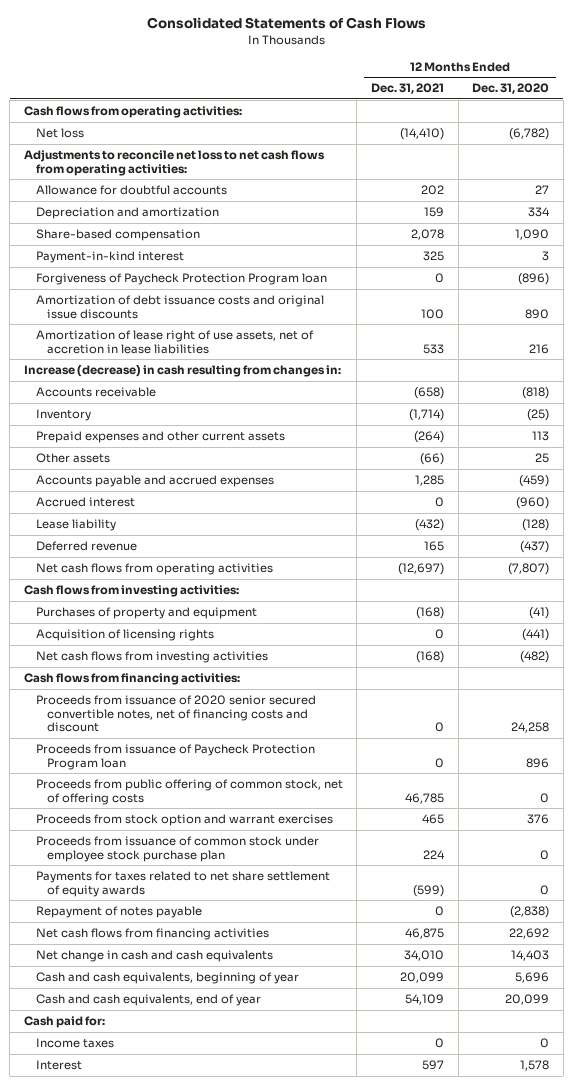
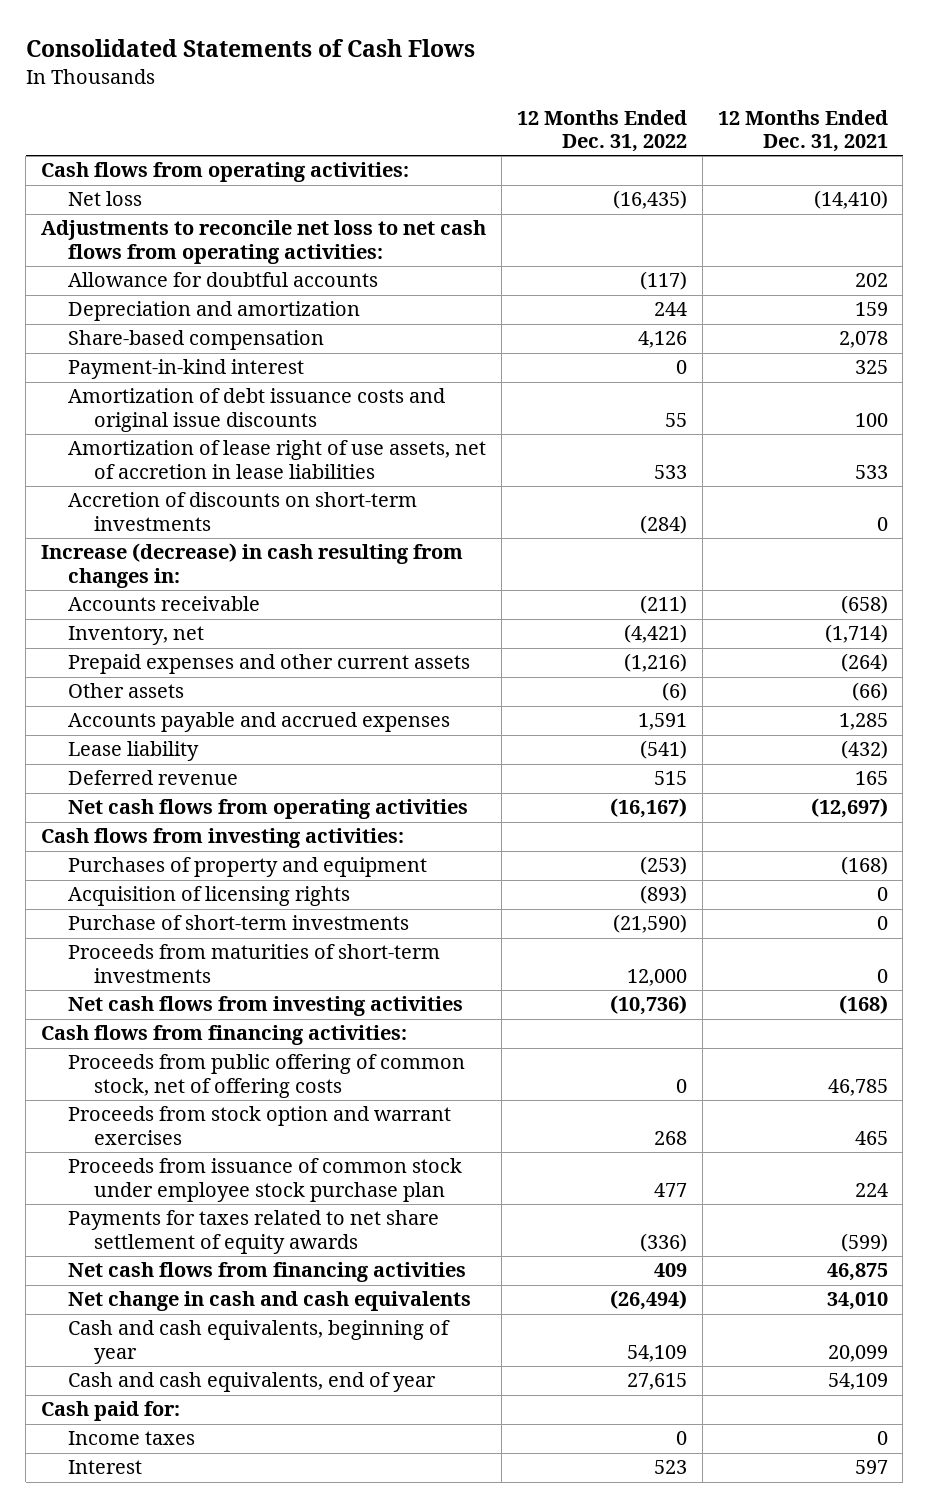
- | 12 Months Ended Dec. 31, 2021 | 12 Months Ended Dec. 31, 2020
+ | 12 Months Ended Dec. 31, 2022 | 12 Months Ended Dec. 31, 2021
- Forgiveness of Paycheck Protection Program loan | 0 | (896)
+ Accretion of discounts on short-term investments | (284) | 0
- Inventory | (1,714) | (25)
+ Inventory, net | (4,421) | (1,714)
- Accrued interest | 0 | (960)
+ Purchase of short-term investments | (21,590) | 0
+ Proceeds from maturities of short-term investments | 12,000 | 0
- Proceeds from issuance of 2020 senior secured convertible notes, net of financing costs and discount | 0 | 24,258
- Proceeds from issuance of Paycheck Protection Program loan | 0 | 896
- Repayment of notes payable | 0 | (2,838)

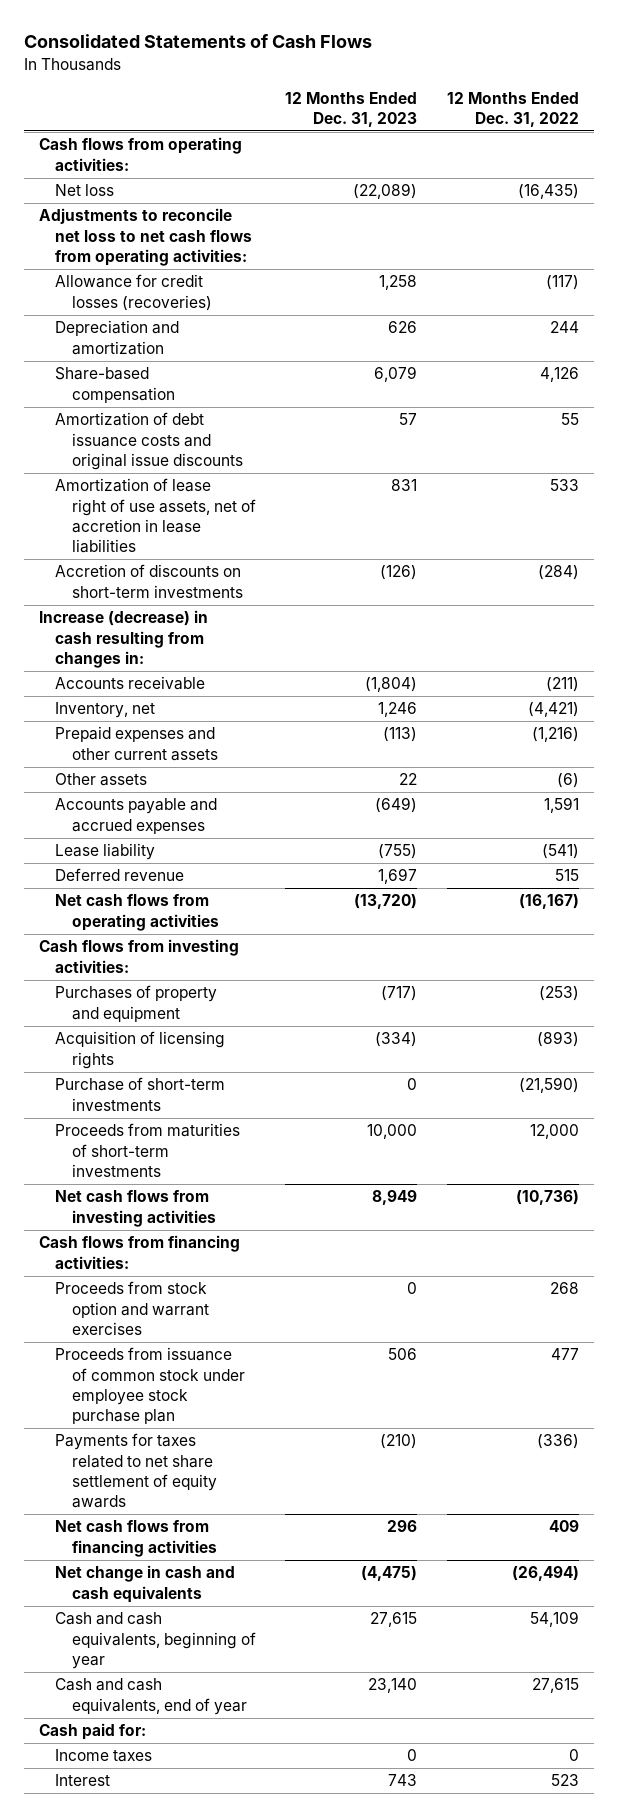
- | 12 Months Ended Dec. 31, 2022 | 12 Months Ended Dec. 31, 2021
+ | 12 Months Ended Dec. 31, 2023 | 12 Months Ended Dec. 31, 2022
- Allowance for doubtful accounts | (117) | 202
+ Allowance for credit losses (recoveries) | 1,258 | (117)
- Payment-in-kind interest | 0 | 325
- Proceeds from public offering of common stock, net of offering costs | 0 | 46,785

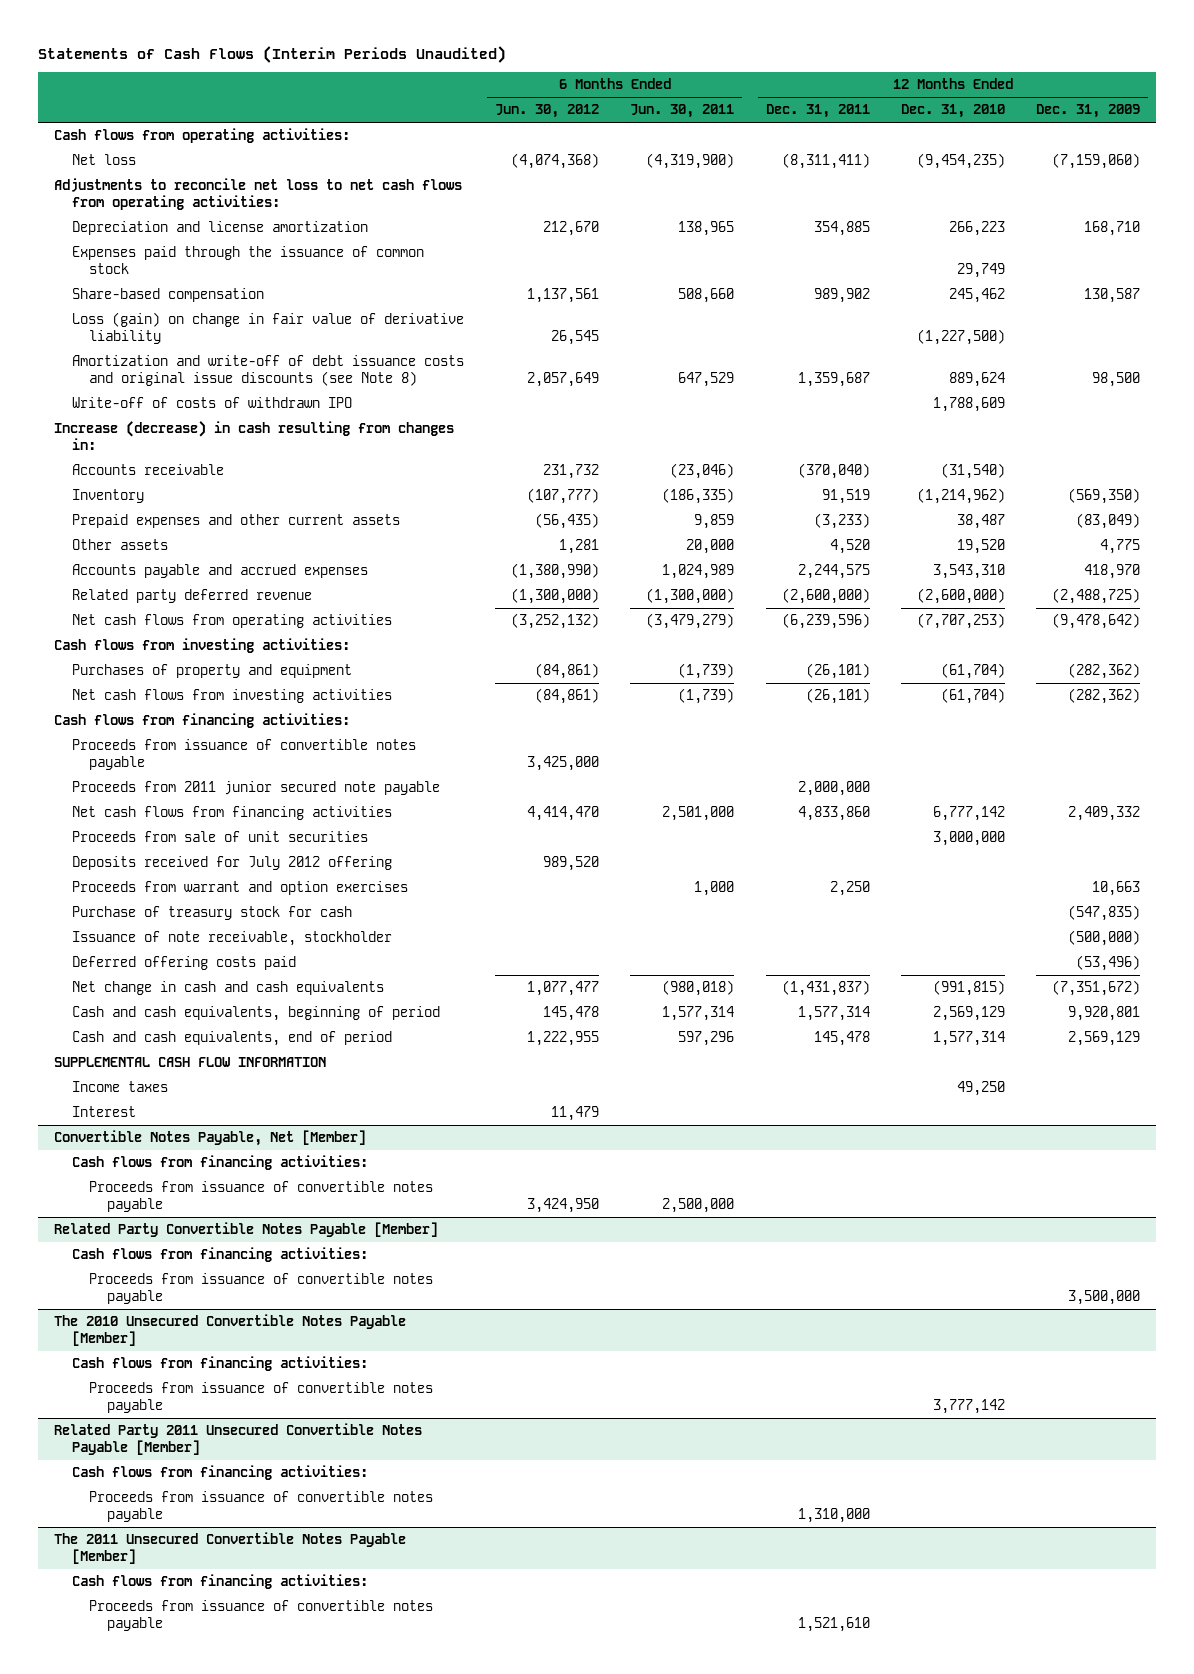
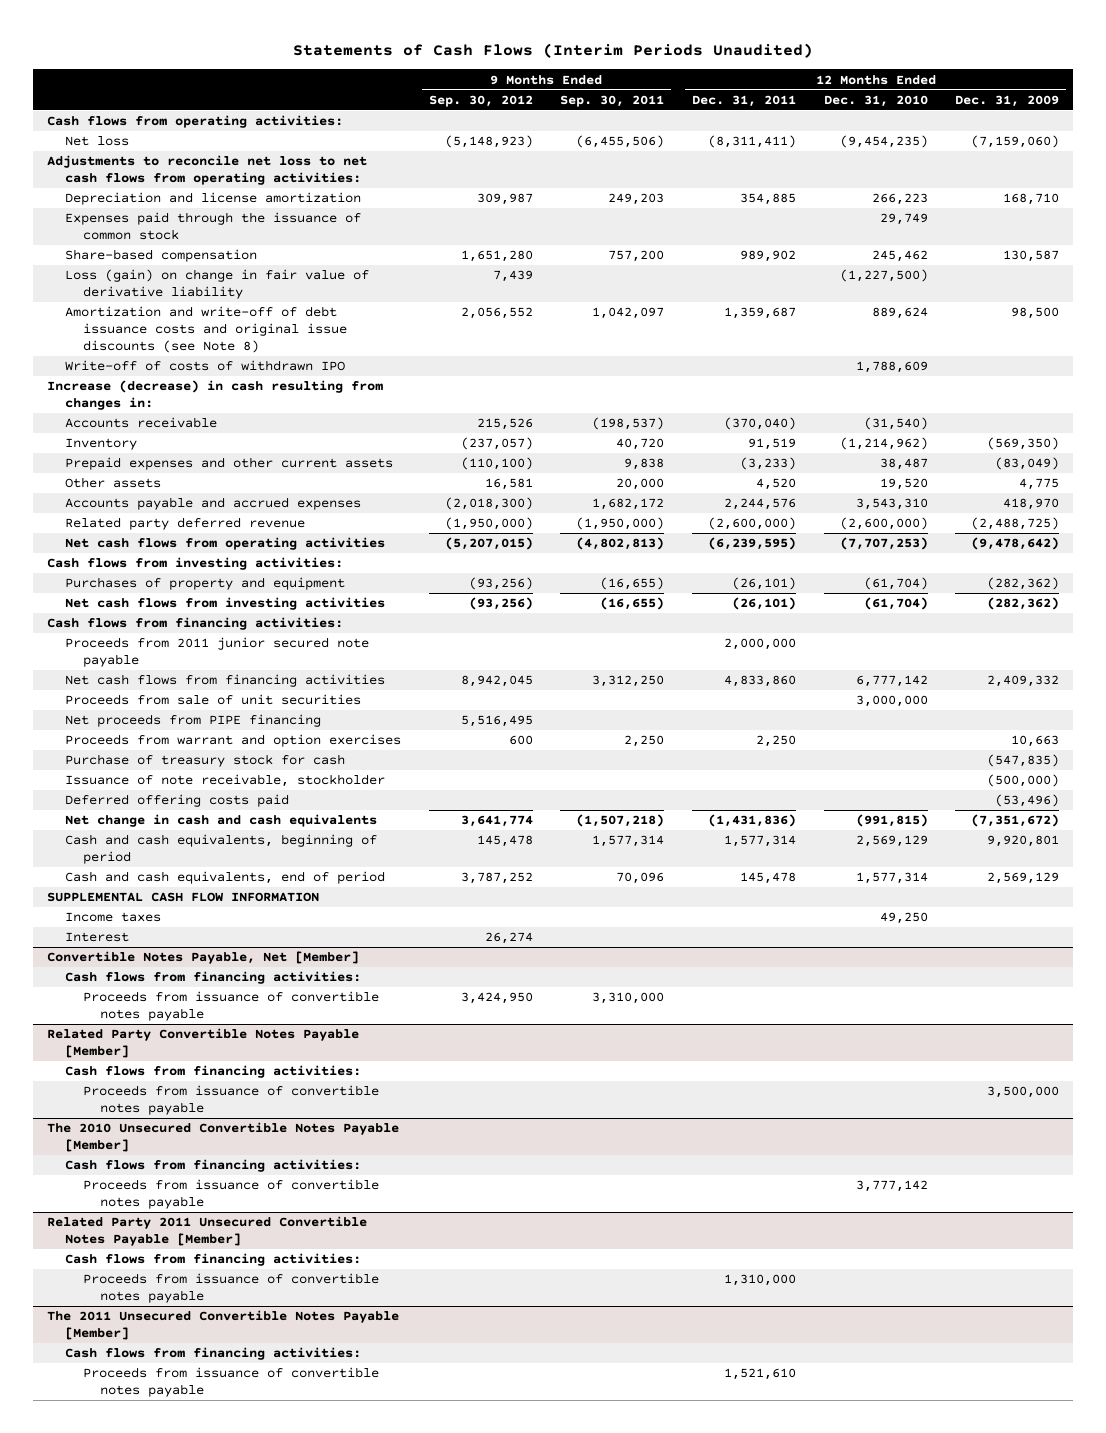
- | 6 Months Ended Jun. 30, 2012 | 6 Months Ended Jun. 30, 2011 | 12 Months Ended Dec. 31, 2011 | 12 Months Ended Dec. 31, 2010 | 12 Months Ended Dec. 31, 2009
+ | 9 Months Ended Sep. 30, 2012 | 9 Months Ended Sep. 30, 2011 | 12 Months Ended Dec. 31, 2011 | 12 Months Ended Dec. 31, 2010 | 12 Months Ended Dec. 31, 2009
- Accounts payable and accrued expenses | (1,380,990) | 1,024,989 | 2,244,575 | 3,543,310 | 418,970
+ Accounts payable and accrued expenses | (2,018,300) | 1,682,172 | 2,244,576 | 3,543,310 | 418,970
- Net cash flows from operating activities | (3,252,132) | (3,479,279) | (6,239,596) | (7,707,253) | (9,478,642)
+ Net cash flows from operating activities | (5,207,015) | (4,802,813) | (6,239,595) | (7,707,253) | (9,478,642)
- Proceeds from issuance of convertible notes payable | 3,425,000 | | | |
- Deposits received for July 2012 offering | 989,520 | | | |
+ Net proceeds from PIPE financing | 5,516,495 | | | |
- Net change in cash and cash equivalents | 1,077,477 | (980,018) | (1,431,837) | (991,815) | (7,351,672)
+ Net change in cash and cash equivalents | 3,641,774 | (1,507,218) | (1,431,836) | (991,815) | (7,351,672)

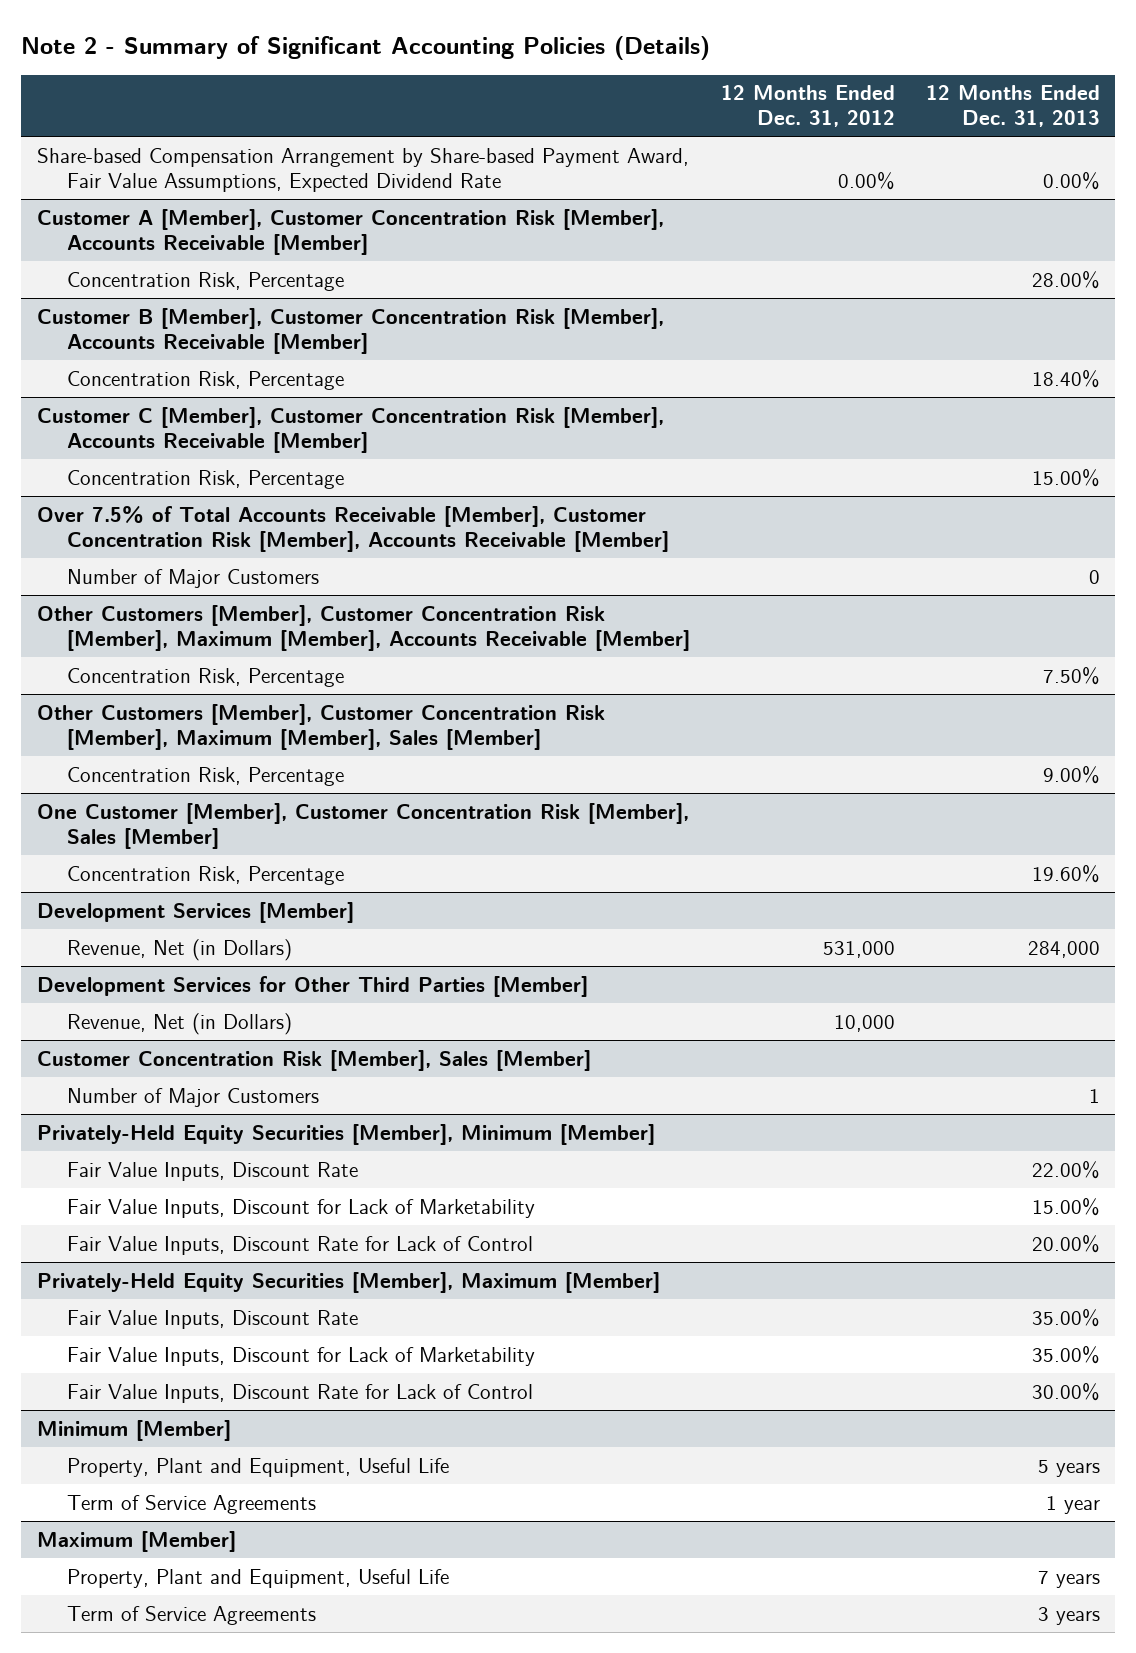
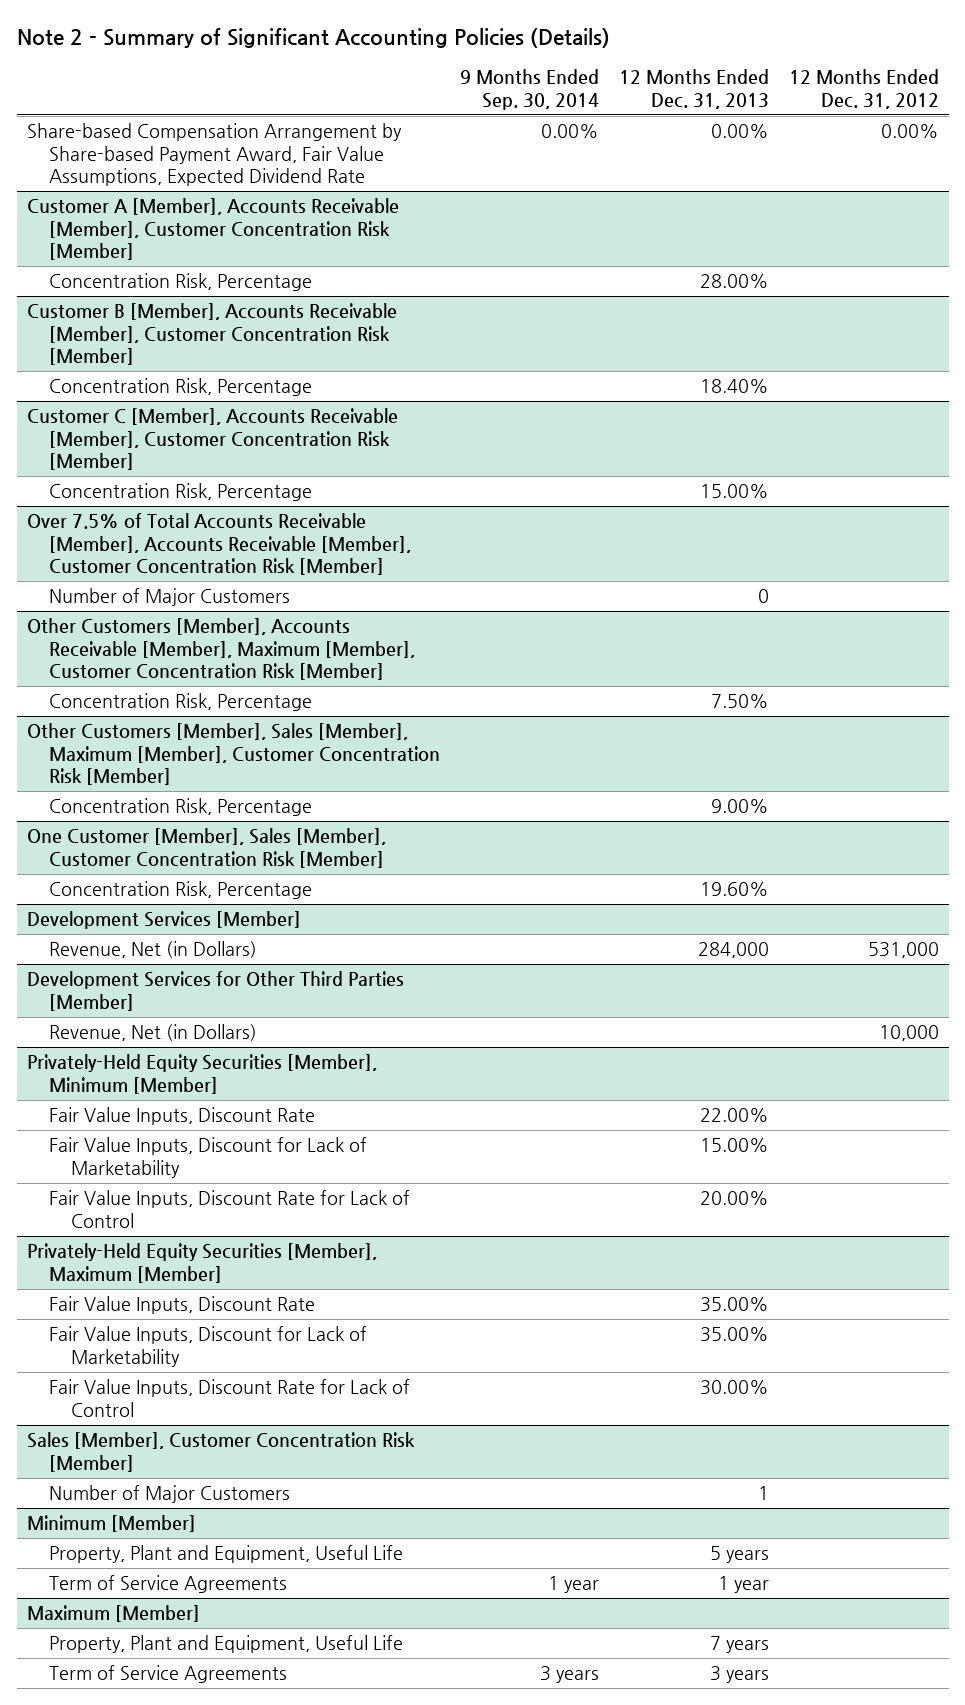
- | 12 Months Ended Dec. 31, 2012 | 12 Months Ended Dec. 31, 2013
+ | 9 Months Ended Sep. 30, 2014 | 12 Months Ended Dec. 31, 2013 | 12 Months Ended Dec. 31, 2012
- Customer A [Member], Customer Concentration Risk [Member], Accounts Receivable [Member]
+ Customer A [Member], Accounts Receivable [Member], Customer Concentration Risk [Member]
- Customer B [Member], Customer Concentration Risk [Member], Accounts Receivable [Member]
+ Customer B [Member], Accounts Receivable [Member], Customer Concentration Risk [Member]
- Customer C [Member], Customer Concentration Risk [Member], Accounts Receivable [Member]
+ Customer C [Member], Accounts Receivable [Member], Customer Concentration Risk [Member]
- Over 7.5% of Total Accounts Receivable [Member], Customer Concentration Risk [Member], Accounts Receivable [Member]
+ Over 7.5% of Total Accounts Receivable [Member], Accounts Receivable [Member], Customer Concentration Risk [Member]
- Other Customers [Member], Customer Concentration Risk [Member], Maximum [Member], Accounts Receivable [Member]
+ Other Customers [Member], Accounts Receivable [Member], Maximum [Member], Customer Concentration Risk [Member]
- Other Customers [Member], Customer Concentration Risk [Member], Maximum [Member], Sales [Member]
+ Other Customers [Member], Sales [Member], Maximum [Member], Customer Concentration Risk [Member]
- One Customer [Member], Customer Concentration Risk [Member], Sales [Member]
+ One Customer [Member], Sales [Member], Customer Concentration Risk [Member]
- Customer Concentration Risk [Member], Sales [Member]
- Number of Major Customers | | 1
+ Sales [Member], Customer Concentration Risk [Member]
+ Number of Major Customers | | 1 |

